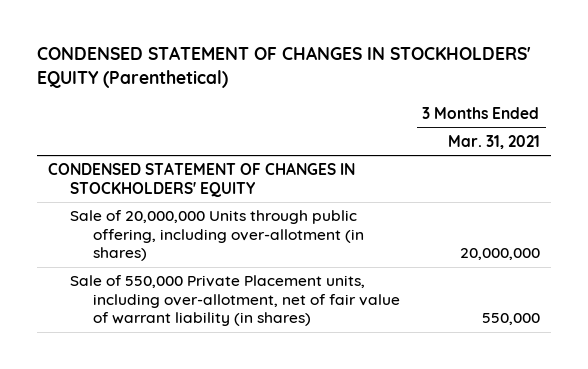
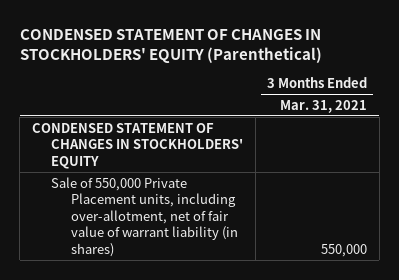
- Sale of 20,000,000 Units through public offering, including over-allotment (in shares) | 20,000,000

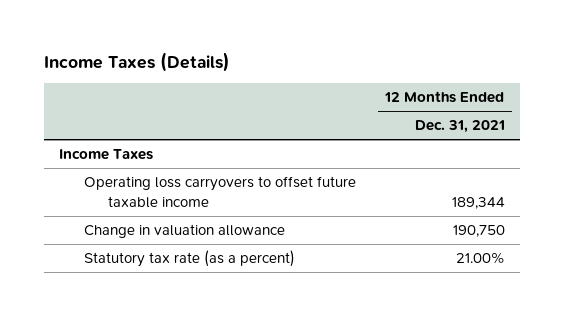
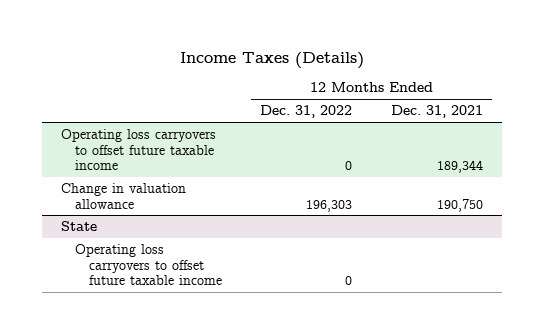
- | 12 Months Ended Dec. 31, 2021
+ | 12 Months Ended Dec. 31, 2022 | 12 Months Ended Dec. 31, 2021
- Income Taxes
- Statutory tax rate (as a percent) | 21.00%
+ State
+ Operating loss carryovers to offset future taxable income | 0 |

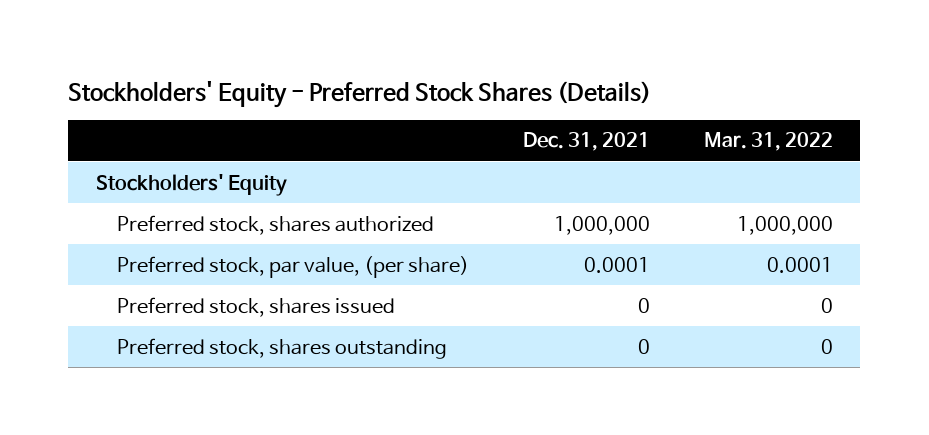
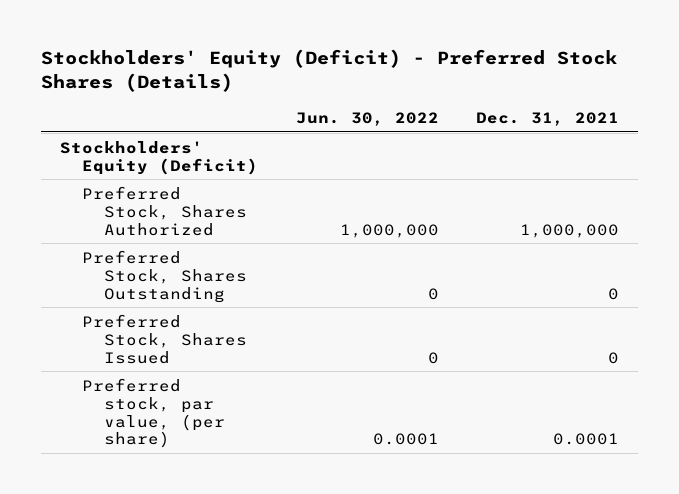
- Stockholders' Equity - Preferred Stock Shares (Details)
+ Stockholders' Equity (Deficit) - Preferred Stock Shares (Details)
- | Dec. 31, 2021 | Mar. 31, 2022
+ | Jun. 30, 2022 | Dec. 31, 2021
- Stockholders' Equity
- Preferred stock, shares authorized | 1,000,000 | 1,000,000
+ Stockholders' Equity (Deficit)
+ Preferred Stock, Shares Authorized | 1,000,000 | 1,000,000
+ Preferred Stock, Shares Outstanding | 0 | 0
+ Preferred Stock, Shares Issued | 0 | 0
- Preferred stock, shares issued | 0 | 0
- Preferred stock, shares outstanding | 0 | 0

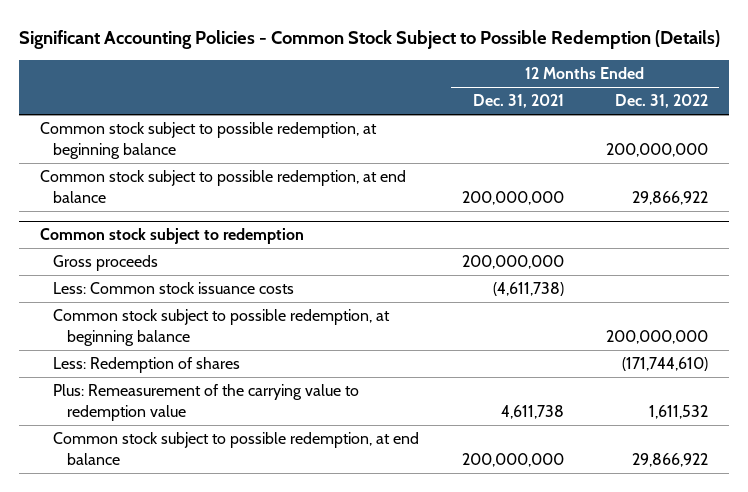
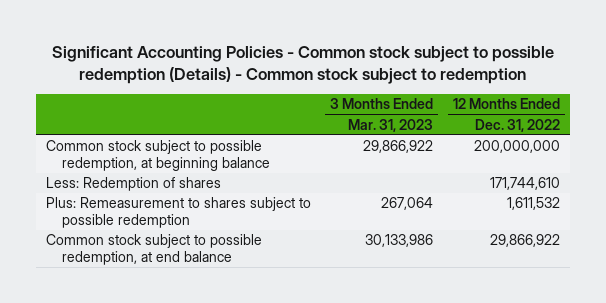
- Significant Accounting Policies - Common Stock Subject to Possible Redemption (Details)
+ Significant Accounting Policies - Common stock subject to possible redemption (Details) - Common stock subject to redemption
- | 12 Months Ended Dec. 31, 2021 | 12 Months Ended Dec. 31, 2022
+ | 3 Months Ended Mar. 31, 2023 | 12 Months Ended Dec. 31, 2022
- Common stock subject to possible redemption, at end balance | 200,000,000 | 29,866,922
- Common stock subject to redemption
- Gross proceeds | 200,000,000 |
- Less: Common stock issuance costs | (4,611,738) |
- Common stock subject to possible redemption, at beginning balance | | 200,000,000
- Less: Redemption of shares | | (171,744,610)
- Plus: Remeasurement of the carrying value to redemption value | 4,611,738 | 1,611,532
+ Less: Redemption of shares | | 171,744,610
+ Plus: Remeasurement to shares subject to possible redemption | 267,064 | 1,611,532

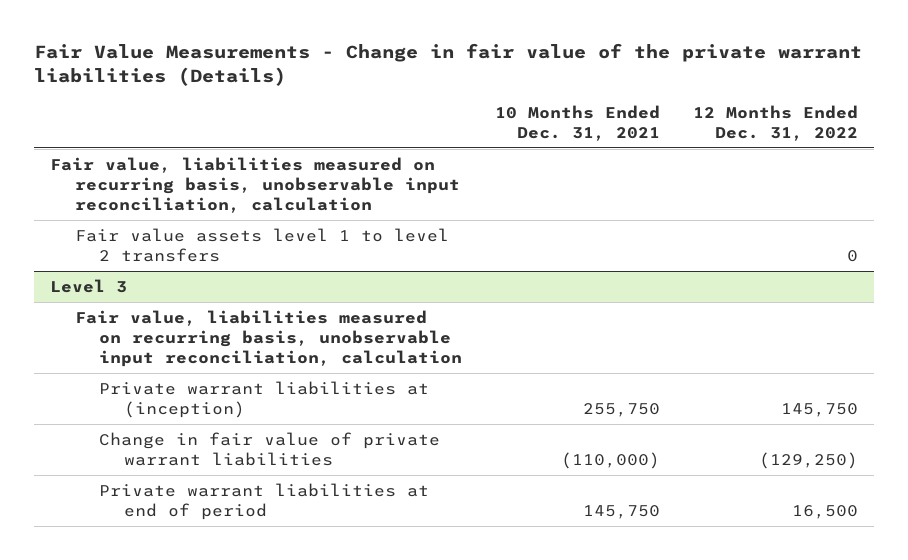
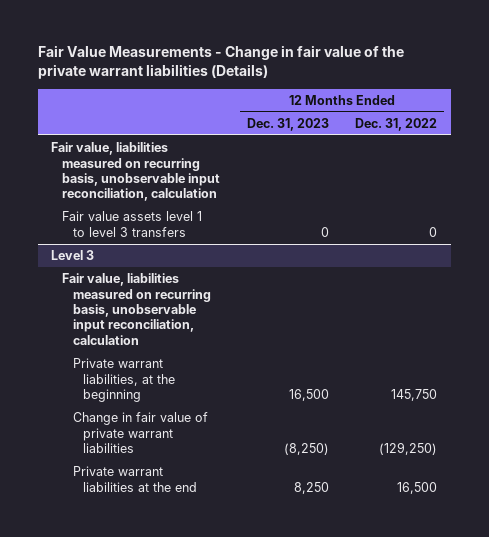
- | 10 Months Ended Dec. 31, 2021 | 12 Months Ended Dec. 31, 2022
+ | 12 Months Ended Dec. 31, 2023 | 12 Months Ended Dec. 31, 2022
- Fair value assets level 1 to level 2 transfers | | 0
+ Fair value assets level 1 to level 3 transfers | 0 | 0
@ Level 3
- Private warrant liabilities at (inception) | 255,750 | 145,750
+ Private warrant liabilities, at the beginning | 16,500 | 145,750
- Private warrant liabilities at end of period | 145,750 | 16,500
+ Private warrant liabilities at the end | 8,250 | 16,500

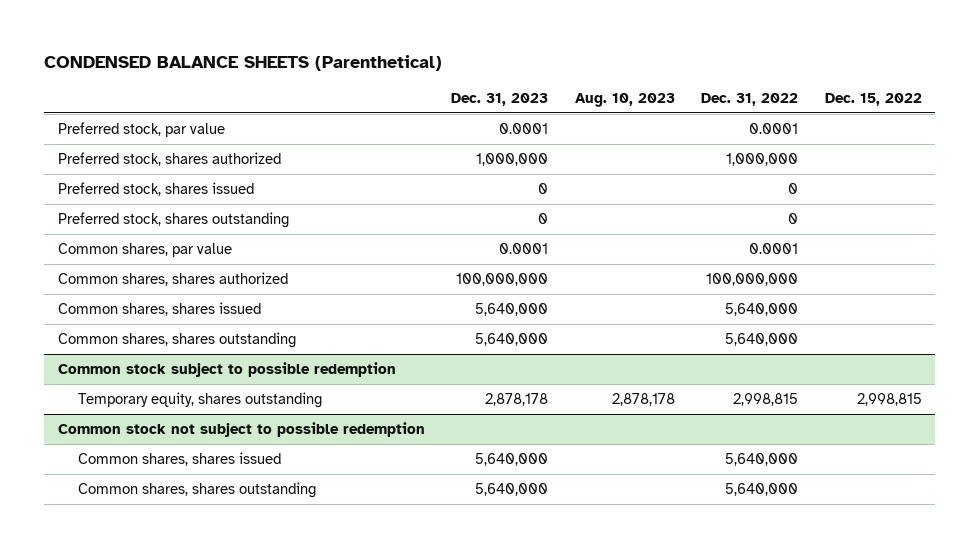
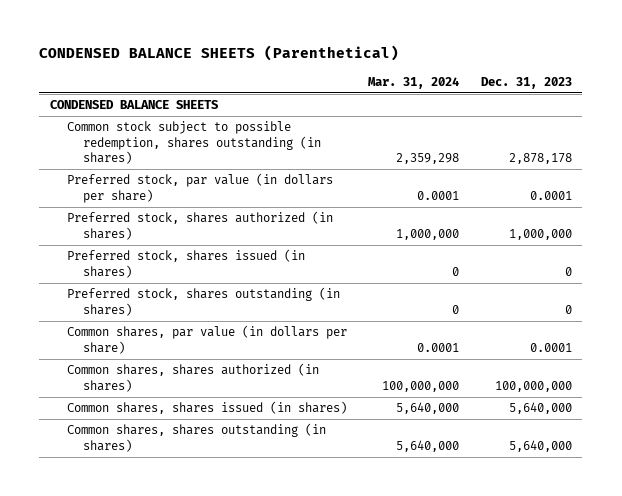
- | Dec. 31, 2023 | Aug. 10, 2023 | Dec. 31, 2022 | Dec. 15, 2022
+ | Mar. 31, 2024 | Dec. 31, 2023
- Preferred stock, par value | 0.0001 | | 0.0001 |
- Preferred stock, shares authorized | 1,000,000 | | 1,000,000 |
- Preferred stock, shares issued | 0 | | 0 |
- Preferred stock, shares outstanding | 0 | | 0 |
- Common shares, par value | 0.0001 | | 0.0001 |
- Common shares, shares authorized | 100,000,000 | | 100,000,000 |
- Common shares, shares issued | 5,640,000 | | 5,640,000 |
- Common shares, shares outstanding | 5,640,000 | | 5,640,000 |
- Common stock subject to possible redemption
- Temporary equity, shares outstanding | 2,878,178 | 2,878,178 | 2,998,815 | 2,998,815
- Common stock not subject to possible redemption
- Common shares, shares issued | 5,640,000 | | 5,640,000 |
- Common shares, shares outstanding | 5,640,000 | | 5,640,000 |
+ CONDENSED BALANCE SHEETS
+ Common stock subject to possible redemption, shares outstanding (in shares) | 2,359,298 | 2,878,178
+ Preferred stock, par value (in dollars per share) | 0.0001 | 0.0001
+ Preferred stock, shares authorized (in shares) | 1,000,000 | 1,000,000
+ Preferred stock, shares issued (in shares) | 0 | 0
+ Preferred stock, shares outstanding (in shares) | 0 | 0
+ Common shares, par value (in dollars per share) | 0.0001 | 0.0001
+ Common shares, shares authorized (in shares) | 100,000,000 | 100,000,000
+ Common shares, shares issued (in shares) | 5,640,000 | 5,640,000
+ Common shares, shares outstanding (in shares) | 5,640,000 | 5,640,000

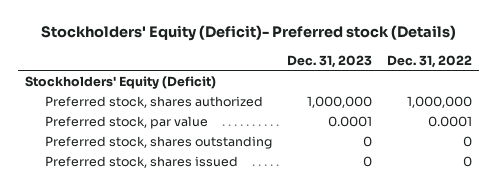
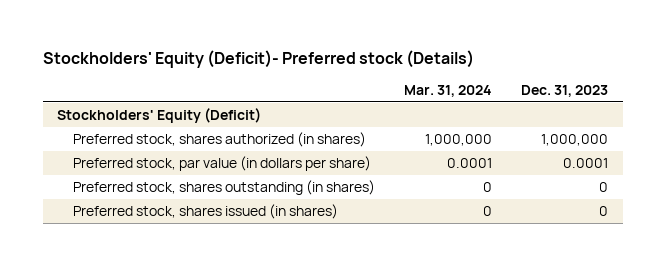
- | Dec. 31, 2023 | Dec. 31, 2022
+ | Mar. 31, 2024 | Dec. 31, 2023
- Preferred stock, shares authorized | 1,000,000 | 1,000,000
- Preferred stock, par value | 0.0001 | 0.0001
- Preferred stock, shares outstanding | 0 | 0
- Preferred stock, shares issued | 0 | 0
+ Preferred stock, shares authorized (in shares) | 1,000,000 | 1,000,000
+ Preferred stock, par value (in dollars per share) | 0.0001 | 0.0001
+ Preferred stock, shares outstanding (in shares) | 0 | 0
+ Preferred stock, shares issued (in shares) | 0 | 0

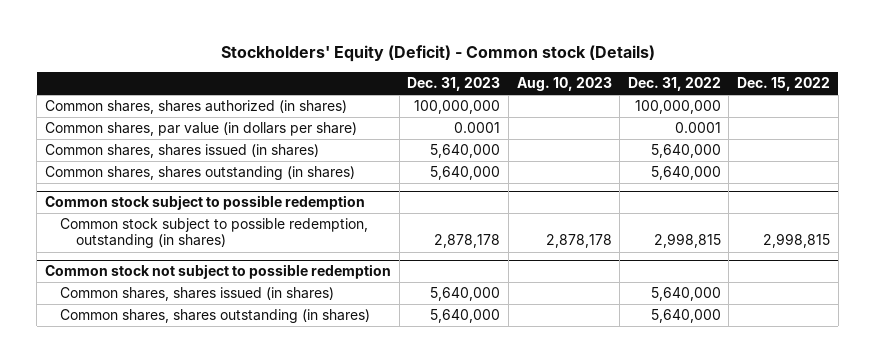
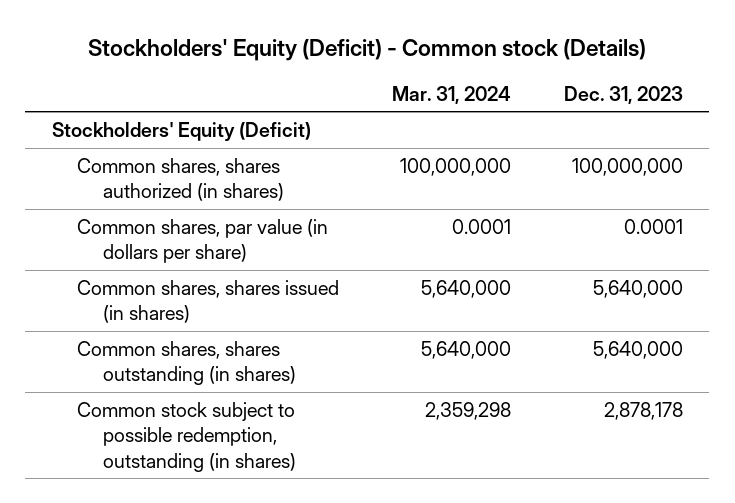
- | Dec. 31, 2023 | Aug. 10, 2023 | Dec. 31, 2022 | Dec. 15, 2022
+ | Mar. 31, 2024 | Dec. 31, 2023
+ Stockholders' Equity (Deficit)
- Common stock subject to possible redemption
- Common stock not subject to possible redemption
- Common shares, shares issued (in shares) | 5,640,000 | | 5,640,000 |
- Common shares, shares outstanding (in shares) | 5,640,000 | | 5,640,000 |

